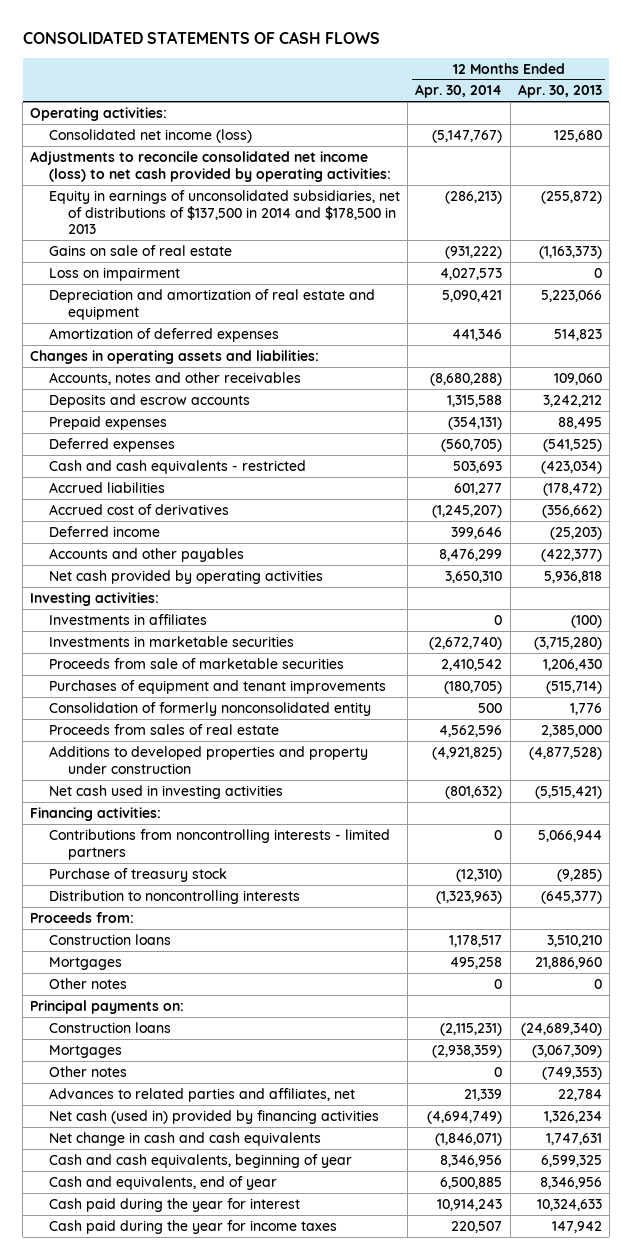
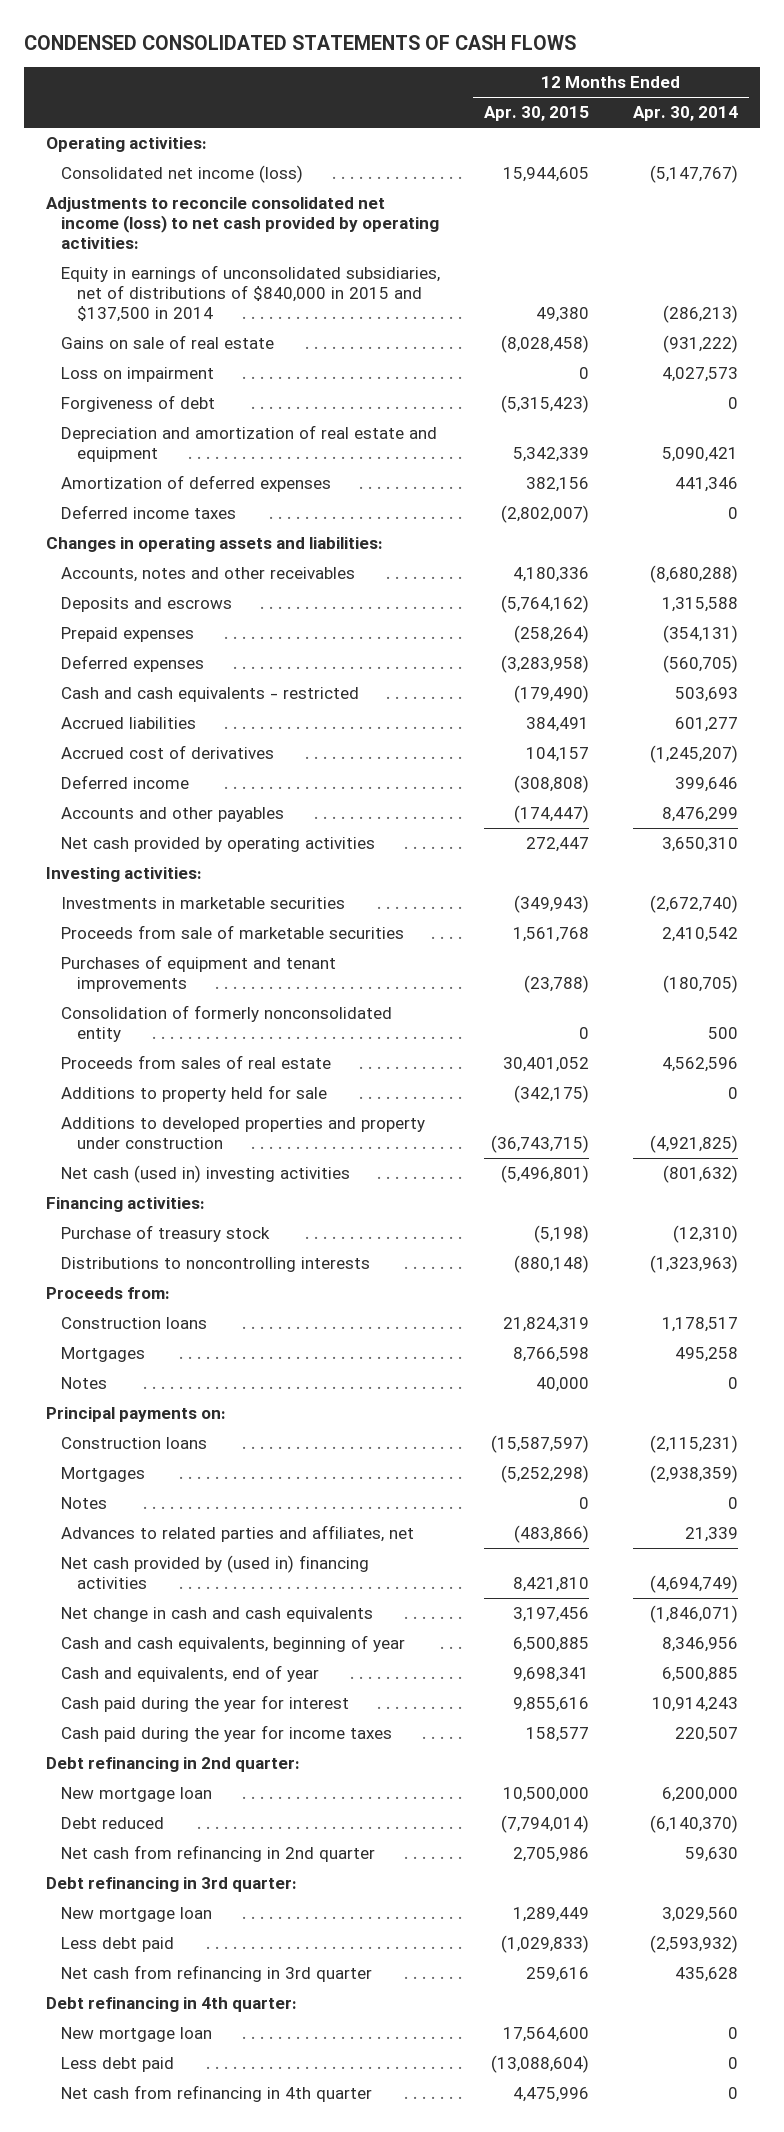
- CONSOLIDATED STATEMENTS OF CASH FLOWS
+ CONDENSED CONSOLIDATED STATEMENTS OF CASH FLOWS
- | 12 Months Ended Apr. 30, 2014 | 12 Months Ended Apr. 30, 2013
+ | 12 Months Ended Apr. 30, 2015 | 12 Months Ended Apr. 30, 2014
- Equity in earnings of unconsolidated subsidiaries, net of distributions of $137,500 in 2014 and $178,500 in 2013 | (286,213) | (255,872)
+ Equity in earnings of unconsolidated subsidiaries, net of distributions of $840,000 in 2015 and $137,500 in 2014 | 49,380 | (286,213)
+ Forgiveness of debt | (5,315,423) | 0
+ Deferred income taxes | (2,802,007) | 0
- Deposits and escrow accounts | 1,315,588 | 3,242,212
+ Deposits and escrows | (5,764,162) | 1,315,588
- Investments in affiliates | 0 | (100)
+ Additions to property held for sale | (342,175) | 0
- Net cash used in investing activities | (801,632) | (5,515,421)
+ Net cash (used in) investing activities | (5,496,801) | (801,632)
- Contributions from noncontrolling interests - limited partners | 0 | 5,066,944
- Distribution to noncontrolling interests | (1,323,963) | (645,377)
+ Distributions to noncontrolling interests | (880,148) | (1,323,963)
- Other notes | 0 | 0
+ Notes | 40,000 | 0
- Other notes | 0 | (749,353)
+ Notes | 0 | 0
- Net cash (used in) provided by financing activities | (4,694,749) | 1,326,234
+ Net cash provided by (used in) financing activities | 8,421,810 | (4,694,749)
+ Debt refinancing in 2nd quarter:
+ New mortgage loan | 10,500,000 | 6,200,000
+ Debt reduced | (7,794,014) | (6,140,370)
+ Net cash from refinancing in 2nd quarter | 2,705,986 | 59,630
+ Debt refinancing in 3rd quarter:
+ New mortgage loan | 1,289,449 | 3,029,560
+ Less debt paid | (1,029,833) | (2,593,932)
+ Net cash from refinancing in 3rd quarter | 259,616 | 435,628
+ Debt refinancing in 4th quarter:
+ New mortgage loan | 17,564,600 | 0
+ Less debt paid | (13,088,604) | 0
+ Net cash from refinancing in 4th quarter | 4,475,996 | 0

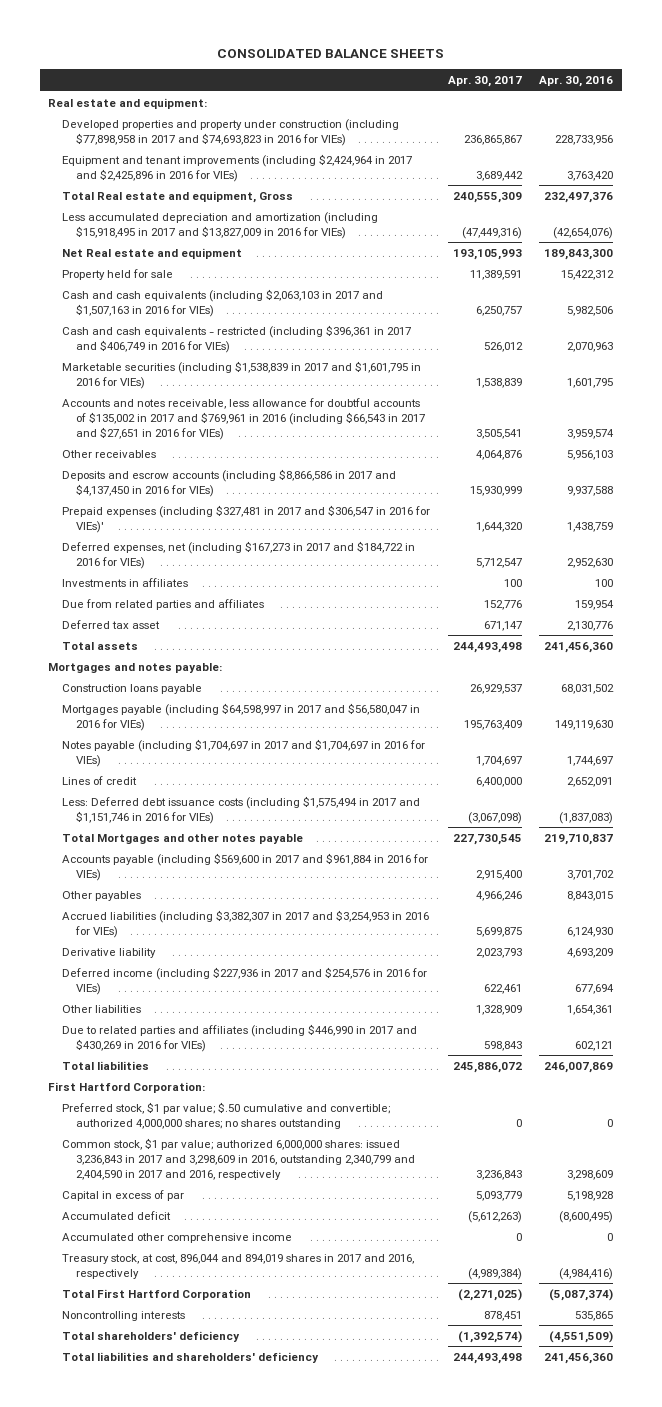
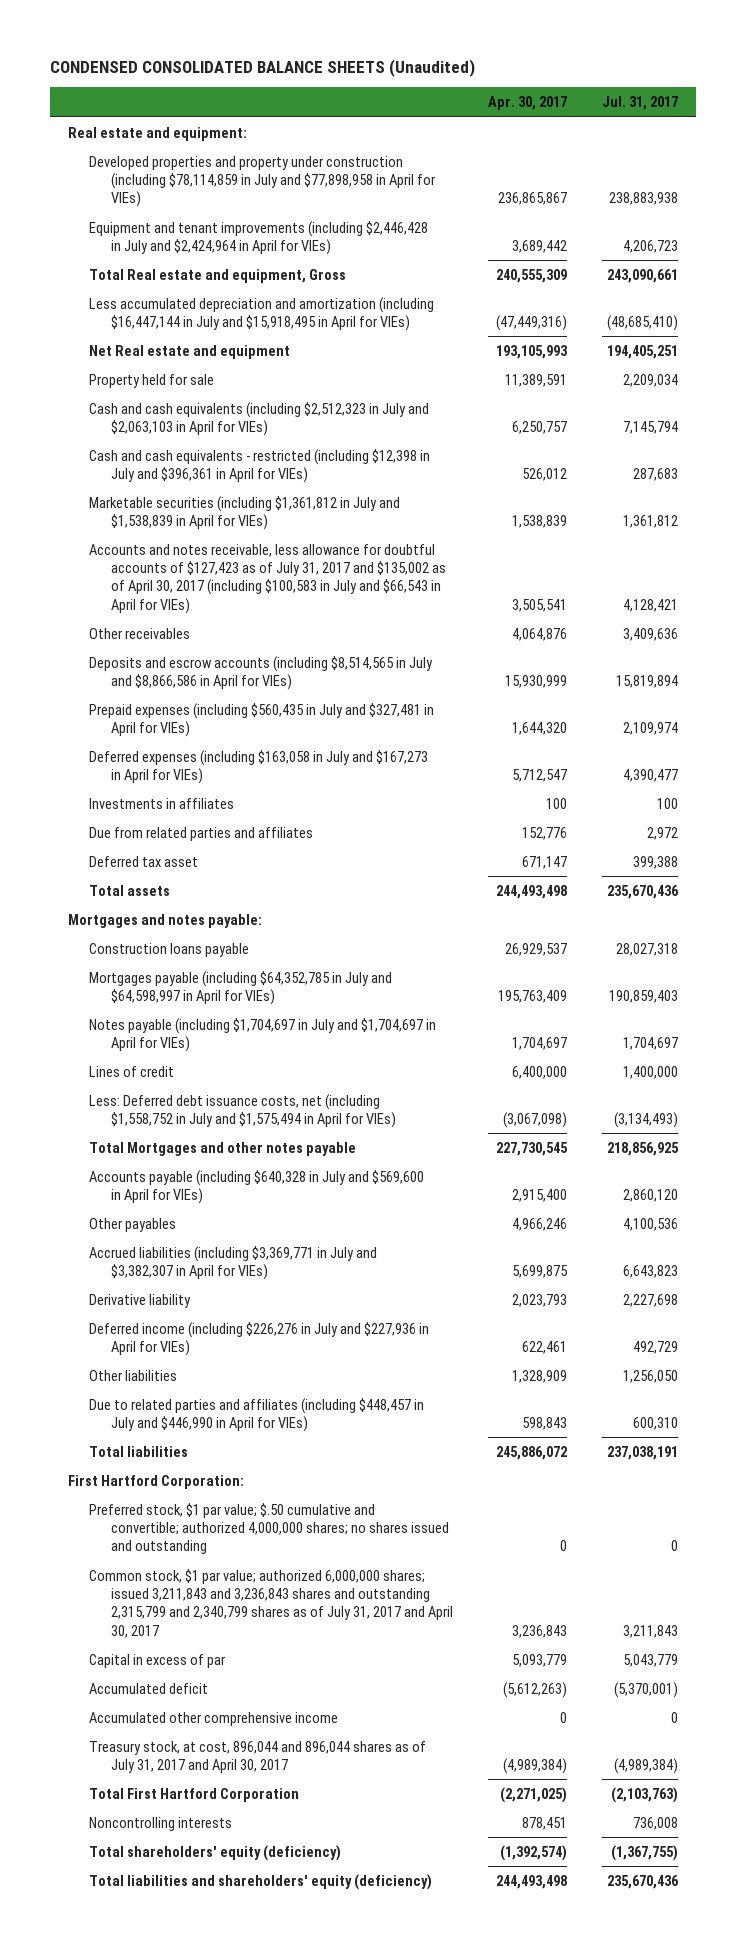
- CONSOLIDATED BALANCE SHEETS
+ CONDENSED CONSOLIDATED BALANCE SHEETS (Unaudited)
- | Apr. 30, 2017 | Apr. 30, 2016
+ | Apr. 30, 2017 | Jul. 31, 2017
- Developed properties and property under construction (including $77,898,958 in 2017 and $74,693,823 in 2016 for VIEs) | 236,865,867 | 228,733,956
- Equipment and tenant improvements (including $2,424,964 in 2017 and $2,425,896 in 2016 for VIEs) | 3,689,442 | 3,763,420
+ Developed properties and property under construction (including $78,114,859 in July and $77,898,958 in April for VIEs) | 236,865,867 | 238,883,938
+ Equipment and tenant improvements (including $2,446,428 in July and $2,424,964 in April for VIEs) | 3,689,442 | 4,206,723
- Less accumulated depreciation and amortization (including $15,918,495 in 2017 and $13,827,009 in 2016 for VIEs) | (47,449,316) | (42,654,076)
+ Less accumulated depreciation and amortization (including $16,447,144 in July and $15,918,495 in April for VIEs) | (47,449,316) | (48,685,410)
- Cash and cash equivalents (including $2,063,103 in 2017 and $1,507,163 in 2016 for VIEs) | 6,250,757 | 5,982,506
- Cash and cash equivalents - restricted (including $396,361 in 2017 and $406,749 in 2016 for VIEs) | 526,012 | 2,070,963
- Marketable securities (including $1,538,839 in 2017 and $1,601,795 in 2016 for VIEs) | 1,538,839 | 1,601,795
- Accounts and notes receivable, less allowance for doubtful accounts of $135,002 in 2017 and $769,961 in 2016 (including $66,543 in 2017 and $27,651 in 2016 for VIEs) | 3,505,541 | 3,959,574
+ Cash and cash equivalents (including $2,512,323 in July and $2,063,103 in April for VIEs) | 6,250,757 | 7,145,794
+ Cash and cash equivalents - restricted (including $12,398 in July and $396,361 in April for VIEs) | 526,012 | 287,683
+ Marketable securities (including $1,361,812 in July and $1,538,839 in April for VIEs) | 1,538,839 | 1,361,812
+ Accounts and notes receivable, less allowance for doubtful accounts of $127,423 as of July 31, 2017 and $135,002 as of April 30, 2017 (including $100,583 in July and $66,543 in April for VIEs) | 3,505,541 | 4,128,421
- Deposits and escrow accounts (including $8,866,586 in 2017 and $4,137,450 in 2016 for VIEs) | 15,930,999 | 9,937,588
- Prepaid expenses (including $327,481 in 2017 and $306,547 in 2016 for VIEs)' | 1,644,320 | 1,438,759
- Deferred expenses, net (including $167,273 in 2017 and $184,722 in 2016 for VIEs) | 5,712,547 | 2,952,630
+ Deposits and escrow accounts (including $8,514,565 in July and $8,866,586 in April for VIEs) | 15,930,999 | 15,819,894
+ Prepaid expenses (including $560,435 in July and $327,481 in April for VIEs) | 1,644,320 | 2,109,974
+ Deferred expenses (including $163,058 in July and $167,273 in April for VIEs) | 5,712,547 | 4,390,477
- Mortgages payable (including $64,598,997 in 2017 and $56,580,047 in 2016 for VIEs) | 195,763,409 | 149,119,630
- Notes payable (including $1,704,697 in 2017 and $1,704,697 in 2016 for VIEs) | 1,704,697 | 1,744,697
+ Mortgages payable (including $64,352,785 in July and $64,598,997 in April for VIEs) | 195,763,409 | 190,859,403
+ Notes payable (including $1,704,697 in July and $1,704,697 in April for VIEs) | 1,704,697 | 1,704,697
- Less: Deferred debt issuance costs (including $1,575,494 in 2017 and $1,151,746 in 2016 for VIEs) | (3,067,098) | (1,837,083)
+ Less: Deferred debt issuance costs, net (including $1,558,752 in July and $1,575,494 in April for VIEs) | (3,067,098) | (3,134,493)
- Accounts payable (including $569,600 in 2017 and $961,884 in 2016 for VIEs) | 2,915,400 | 3,701,702
+ Accounts payable (including $640,328 in July and $569,600 in April for VIEs) | 2,915,400 | 2,860,120
- Accrued liabilities (including $3,382,307 in 2017 and $3,254,953 in 2016 for VIEs) | 5,699,875 | 6,124,930
+ Accrued liabilities (including $3,369,771 in July and $3,382,307 in April for VIEs) | 5,699,875 | 6,643,823
- Deferred income (including $227,936 in 2017 and $254,576 in 2016 for VIEs) | 622,461 | 677,694
+ Deferred income (including $226,276 in July and $227,936 in April for VIEs) | 622,461 | 492,729
- Due to related parties and affiliates (including $446,990 in 2017 and $430,269 in 2016 for VIEs) | 598,843 | 602,121
+ Due to related parties and affiliates (including $448,457 in July and $446,990 in April for VIEs) | 598,843 | 600,310
- Preferred stock, $1 par value; $.50 cumulative and convertible; authorized 4,000,000 shares; no shares outstanding | 0 | 0
- Common stock, $1 par value; authorized 6,000,000 shares: issued 3,236,843 in 2017 and 3,298,609 in 2016, outstanding 2,340,799 and 2,404,590 in 2017 and 2016, respectively | 3,236,843 | 3,298,609
+ Preferred stock, $1 par value; $.50 cumulative and convertible; authorized 4,000,000 shares; no shares issued and outstanding | 0 | 0
+ Common stock, $1 par value; authorized 6,000,000 shares; issued 3,211,843 and 3,236,843 shares and outstanding 2,315,799 and 2,340,799 shares as of July 31, 2017 and April 30, 2017 | 3,236,843 | 3,211,843
- Treasury stock, at cost, 896,044 and 894,019 shares in 2017 and 2016, respectively | (4,989,384) | (4,984,416)
+ Treasury stock, at cost, 896,044 and 896,044 shares as of July 31, 2017 and April 30, 2017 | (4,989,384) | (4,989,384)
- Total shareholders' deficiency | (1,392,574) | (4,551,509)
- Total liabilities and shareholders' deficiency | 244,493,498 | 241,456,360
+ Total shareholders' equity (deficiency) | (1,392,574) | (1,367,755)
+ Total liabilities and shareholders' equity (deficiency) | 244,493,498 | 235,670,436

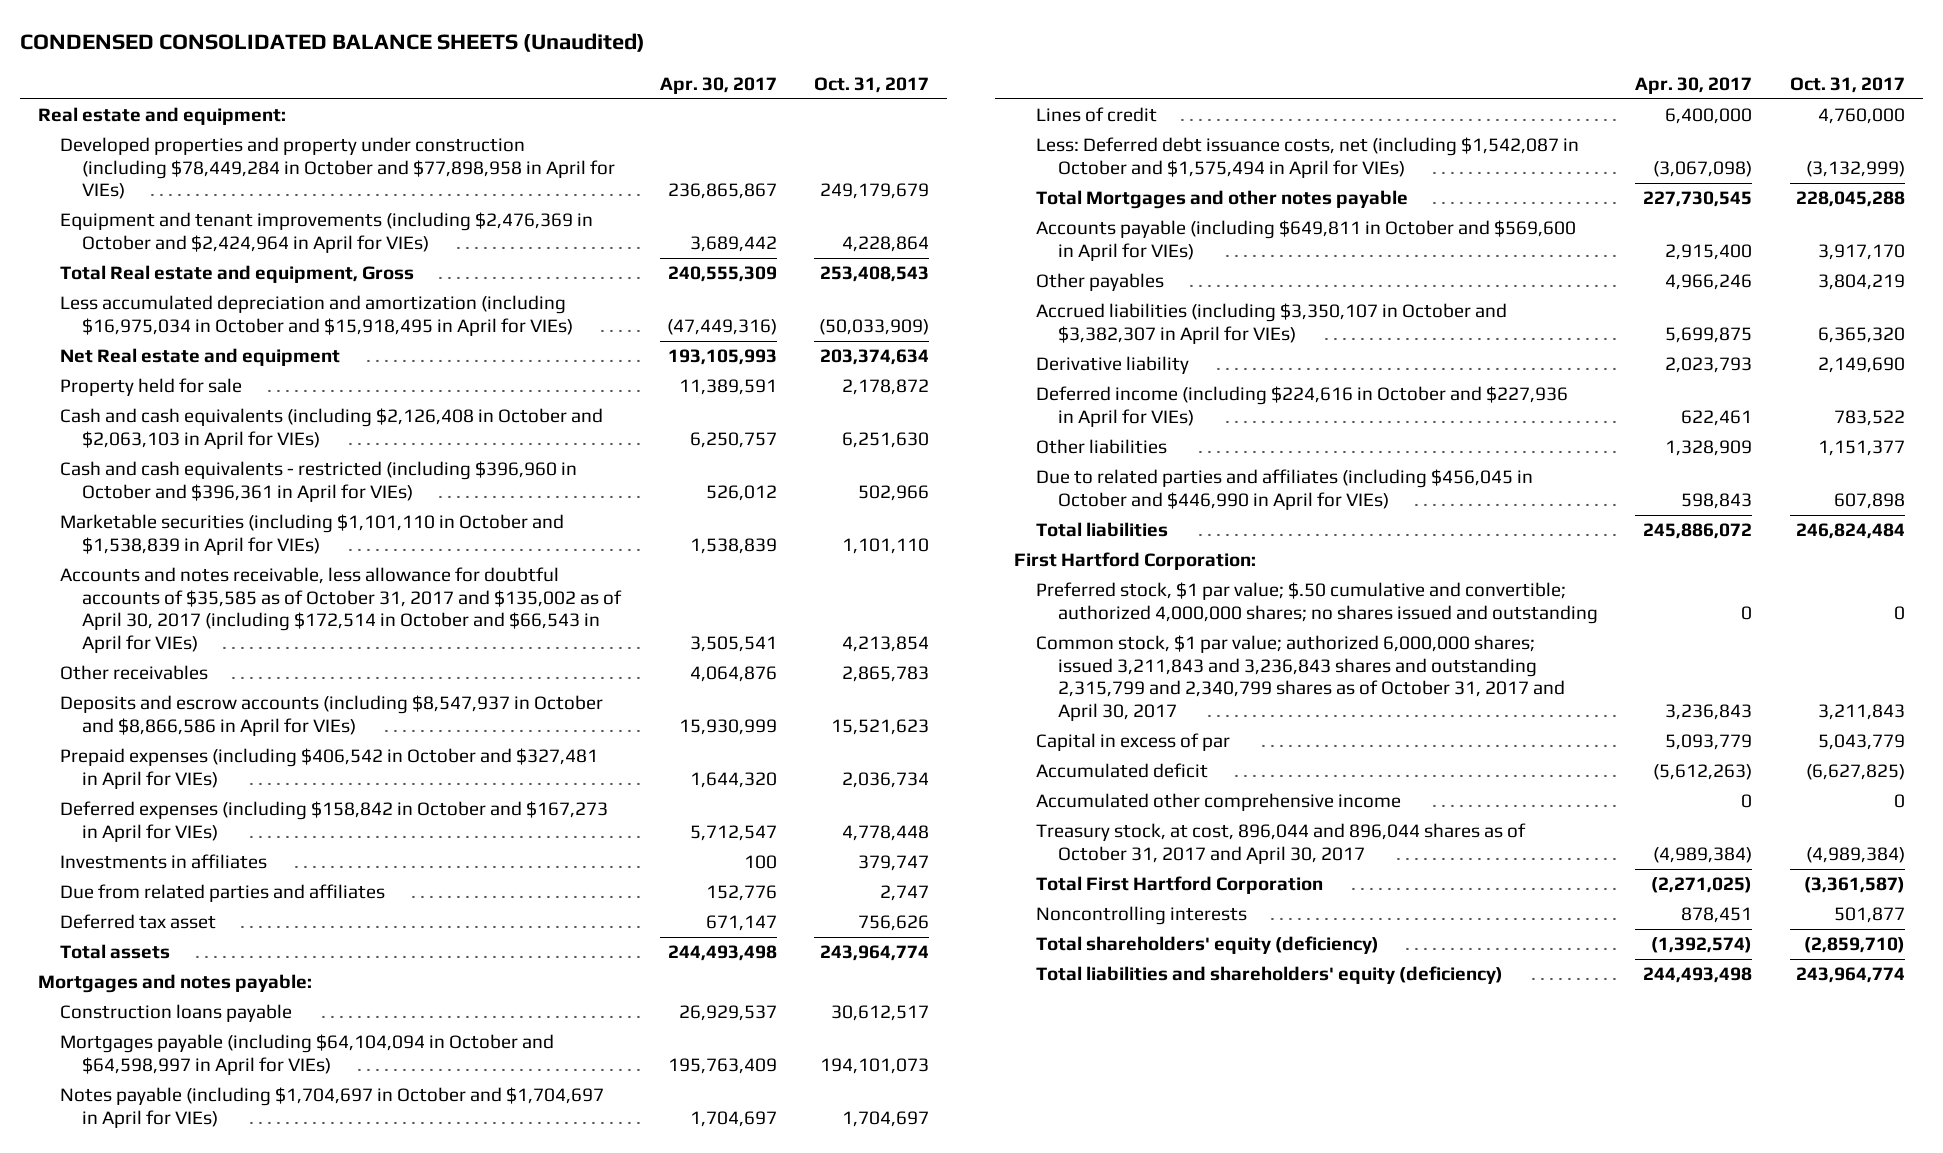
- | Apr. 30, 2017 | Jul. 31, 2017
+ | Apr. 30, 2017 | Oct. 31, 2017
- Developed properties and property under construction (including $78,114,859 in July and $77,898,958 in April for VIEs) | 236,865,867 | 238,883,938
- Equipment and tenant improvements (including $2,446,428 in July and $2,424,964 in April for VIEs) | 3,689,442 | 4,206,723
+ Developed properties and property under construction (including $78,449,284 in October and $77,898,958 in April for VIEs) | 236,865,867 | 249,179,679
+ Equipment and tenant improvements (including $2,476,369 in October and $2,424,964 in April for VIEs) | 3,689,442 | 4,228,864
- Less accumulated depreciation and amortization (including $16,447,144 in July and $15,918,495 in April for VIEs) | (47,449,316) | (48,685,410)
+ Less accumulated depreciation and amortization (including $16,975,034 in October and $15,918,495 in April for VIEs) | (47,449,316) | (50,033,909)
- Cash and cash equivalents (including $2,512,323 in July and $2,063,103 in April for VIEs) | 6,250,757 | 7,145,794
- Cash and cash equivalents - restricted (including $12,398 in July and $396,361 in April for VIEs) | 526,012 | 287,683
- Marketable securities (including $1,361,812 in July and $1,538,839 in April for VIEs) | 1,538,839 | 1,361,812
- Accounts and notes receivable, less allowance for doubtful accounts of $127,423 as of July 31, 2017 and $135,002 as of April 30, 2017 (including $100,583 in July and $66,543 in April for VIEs) | 3,505,541 | 4,128,421
+ Cash and cash equivalents (including $2,126,408 in October and $2,063,103 in April for VIEs) | 6,250,757 | 6,251,630
+ Cash and cash equivalents - restricted (including $396,960 in October and $396,361 in April for VIEs) | 526,012 | 502,966
+ Marketable securities (including $1,101,110 in October and $1,538,839 in April for VIEs) | 1,538,839 | 1,101,110
+ Accounts and notes receivable, less allowance for doubtful accounts of $35,585 as of October 31, 2017 and $135,002 as of April 30, 2017 (including $172,514 in October and $66,543 in April for VIEs) | 3,505,541 | 4,213,854
- Deposits and escrow accounts (including $8,514,565 in July and $8,866,586 in April for VIEs) | 15,930,999 | 15,819,894
- Prepaid expenses (including $560,435 in July and $327,481 in April for VIEs) | 1,644,320 | 2,109,974
- Deferred expenses (including $163,058 in July and $167,273 in April for VIEs) | 5,712,547 | 4,390,477
+ Deposits and escrow accounts (including $8,547,937 in October and $8,866,586 in April for VIEs) | 15,930,999 | 15,521,623
+ Prepaid expenses (including $406,542 in October and $327,481 in April for VIEs) | 1,644,320 | 2,036,734
+ Deferred expenses (including $158,842 in October and $167,273 in April for VIEs) | 5,712,547 | 4,778,448
- Mortgages payable (including $64,352,785 in July and $64,598,997 in April for VIEs) | 195,763,409 | 190,859,403
- Notes payable (including $1,704,697 in July and $1,704,697 in April for VIEs) | 1,704,697 | 1,704,697
+ Mortgages payable (including $64,104,094 in October and $64,598,997 in April for VIEs) | 195,763,409 | 194,101,073
+ Notes payable (including $1,704,697 in October and $1,704,697 in April for VIEs) | 1,704,697 | 1,704,697
- Less: Deferred debt issuance costs, net (including $1,558,752 in July and $1,575,494 in April for VIEs) | (3,067,098) | (3,134,493)
+ Less: Deferred debt issuance costs, net (including $1,542,087 in October and $1,575,494 in April for VIEs) | (3,067,098) | (3,132,999)
- Accounts payable (including $640,328 in July and $569,600 in April for VIEs) | 2,915,400 | 2,860,120
+ Accounts payable (including $649,811 in October and $569,600 in April for VIEs) | 2,915,400 | 3,917,170
- Accrued liabilities (including $3,369,771 in July and $3,382,307 in April for VIEs) | 5,699,875 | 6,643,823
+ Accrued liabilities (including $3,350,107 in October and $3,382,307 in April for VIEs) | 5,699,875 | 6,365,320
- Deferred income (including $226,276 in July and $227,936 in April for VIEs) | 622,461 | 492,729
+ Deferred income (including $224,616 in October and $227,936 in April for VIEs) | 622,461 | 783,522
- Due to related parties and affiliates (including $448,457 in July and $446,990 in April for VIEs) | 598,843 | 600,310
+ Due to related parties and affiliates (including $456,045 in October and $446,990 in April for VIEs) | 598,843 | 607,898
- Common stock, $1 par value; authorized 6,000,000 shares; issued 3,211,843 and 3,236,843 shares and outstanding 2,315,799 and 2,340,799 shares as of July 31, 2017 and April 30, 2017 | 3,236,843 | 3,211,843
+ Common stock, $1 par value; authorized 6,000,000 shares; issued 3,211,843 and 3,236,843 shares and outstanding 2,315,799 and 2,340,799 shares as of October 31, 2017 and April 30, 2017 | 3,236,843 | 3,211,843
- Treasury stock, at cost, 896,044 and 896,044 shares as of July 31, 2017 and April 30, 2017 | (4,989,384) | (4,989,384)
+ Treasury stock, at cost, 896,044 and 896,044 shares as of October 31, 2017 and April 30, 2017 | (4,989,384) | (4,989,384)

